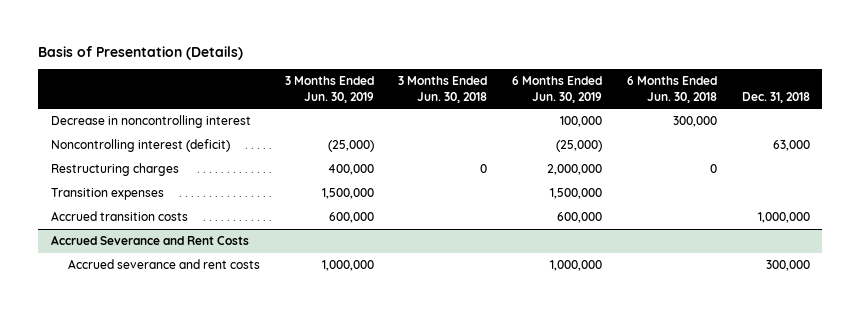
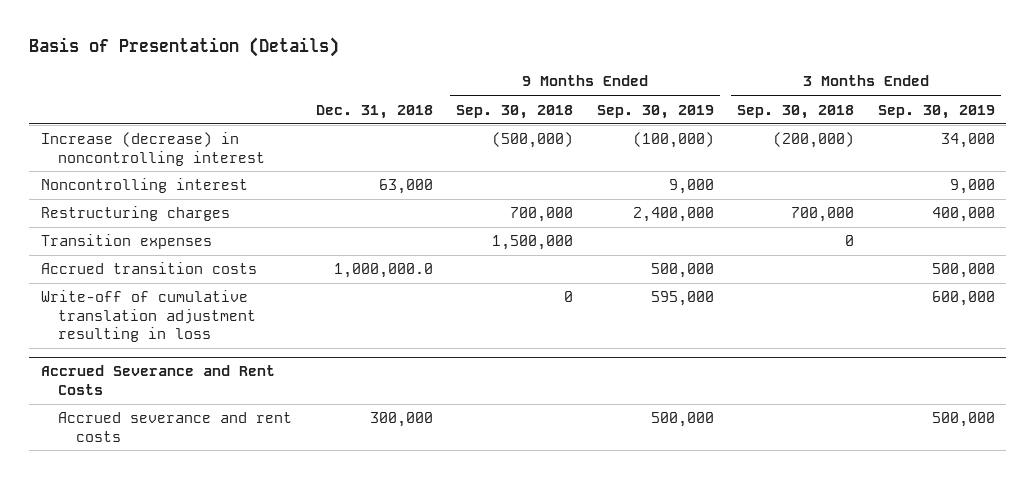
- | 3 Months Ended Jun. 30, 2019 | 3 Months Ended Jun. 30, 2018 | 6 Months Ended Jun. 30, 2019 | 6 Months Ended Jun. 30, 2018 | Dec. 31, 2018
+ | Dec. 31, 2018 | 9 Months Ended Sep. 30, 2018 | 9 Months Ended Sep. 30, 2019 | 3 Months Ended Sep. 30, 2018 | 3 Months Ended Sep. 30, 2019
- Decrease in noncontrolling interest | | | 100,000 | 300,000 |
- Noncontrolling interest (deficit) | (25,000) | | (25,000) | | 63,000
+ Increase (decrease) in noncontrolling interest | | (500,000) | (100,000) | (200,000) | 34,000
+ Noncontrolling interest | 63,000 | | 9,000 | | 9,000
- Accrued transition costs | 600,000 | | 600,000 | | 1,000,000
+ Accrued transition costs | 1,000,000.0 | | 500,000 | | 500,000
+ Write-off of cumulative translation adjustment resulting in loss | | 0 | 595,000 | | 600,000

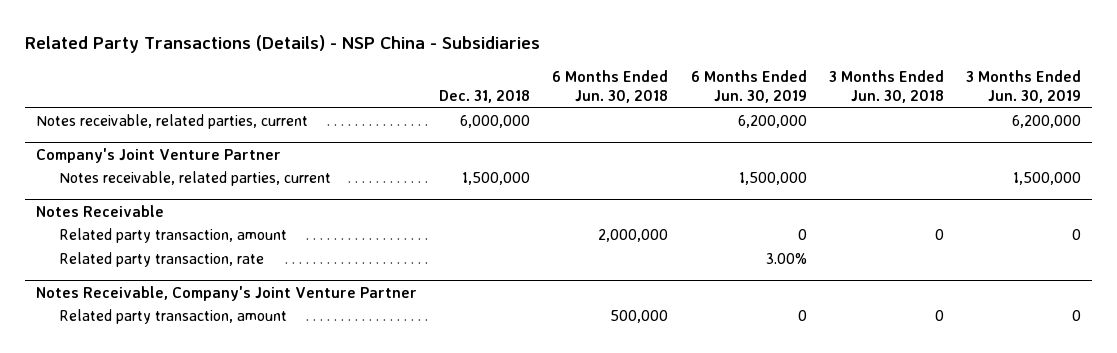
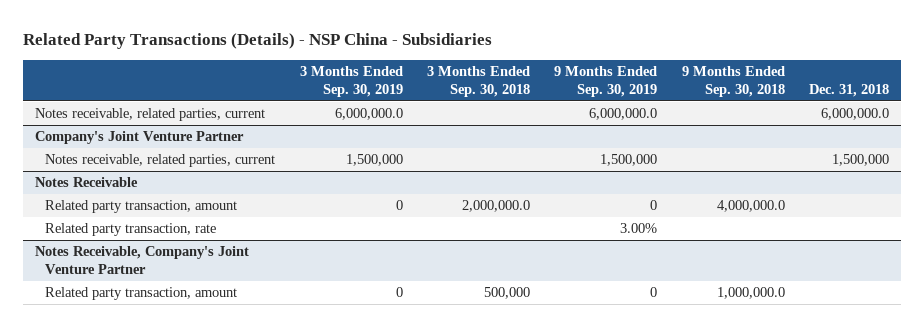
- | Dec. 31, 2018 | 6 Months Ended Jun. 30, 2018 | 6 Months Ended Jun. 30, 2019 | 3 Months Ended Jun. 30, 2018 | 3 Months Ended Jun. 30, 2019
+ | 3 Months Ended Sep. 30, 2019 | 3 Months Ended Sep. 30, 2018 | 9 Months Ended Sep. 30, 2019 | 9 Months Ended Sep. 30, 2018 | Dec. 31, 2018
- Notes receivable, related parties, current | 6,000,000 | | 6,200,000 | | 6,200,000
+ Notes receivable, related parties, current | 6,000,000.0 | | 6,000,000.0 | | 6,000,000.0

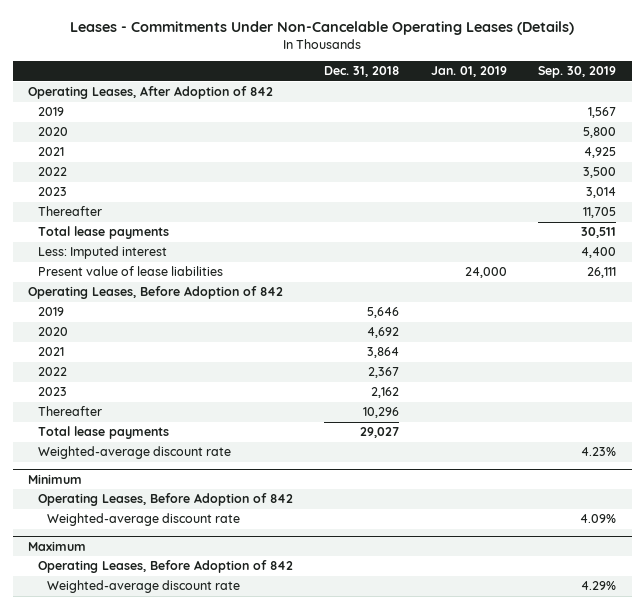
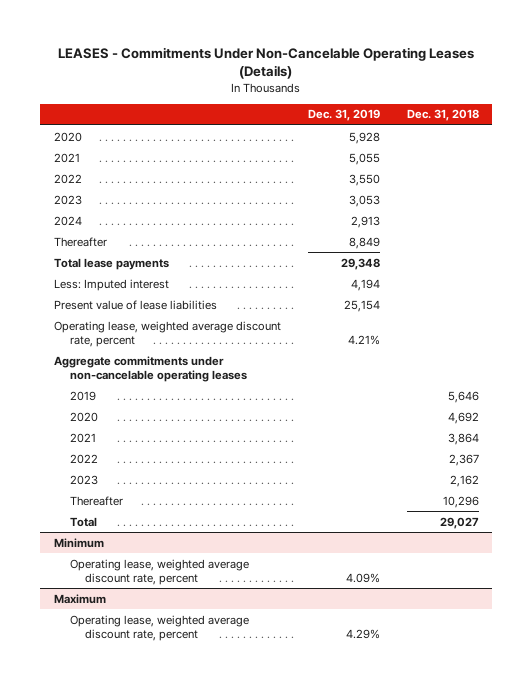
- Leases - Commitments Under Non-Cancelable Operating Leases (Details)
+ LEASES - Commitments Under Non-Cancelable Operating Leases (Details)
- | Dec. 31, 2018 | Jan. 01, 2019 | Sep. 30, 2019
+ | Dec. 31, 2019 | Dec. 31, 2018
- Operating Leases, After Adoption of 842
- 2019 | | | 1,567
+ 2024 | 2,913 |
- Operating Leases, Before Adoption of 842
+ Operating lease, weighted average discount rate, percent | 4.21% |
+ Aggregate commitments under non-cancelable operating leases
- Total lease payments | 29,027 | |
- Weighted-average discount rate | | | 4.23%
+ Total | | 29,027
@ Minimum
- Operating Leases, Before Adoption of 842
- Weighted-average discount rate | | | 4.09%
+ Operating lease, weighted average discount rate, percent | 4.09% |
@ Maximum
- Operating Leases, Before Adoption of 842
- Weighted-average discount rate | | | 4.29%
+ Operating lease, weighted average discount rate, percent | 4.29% |

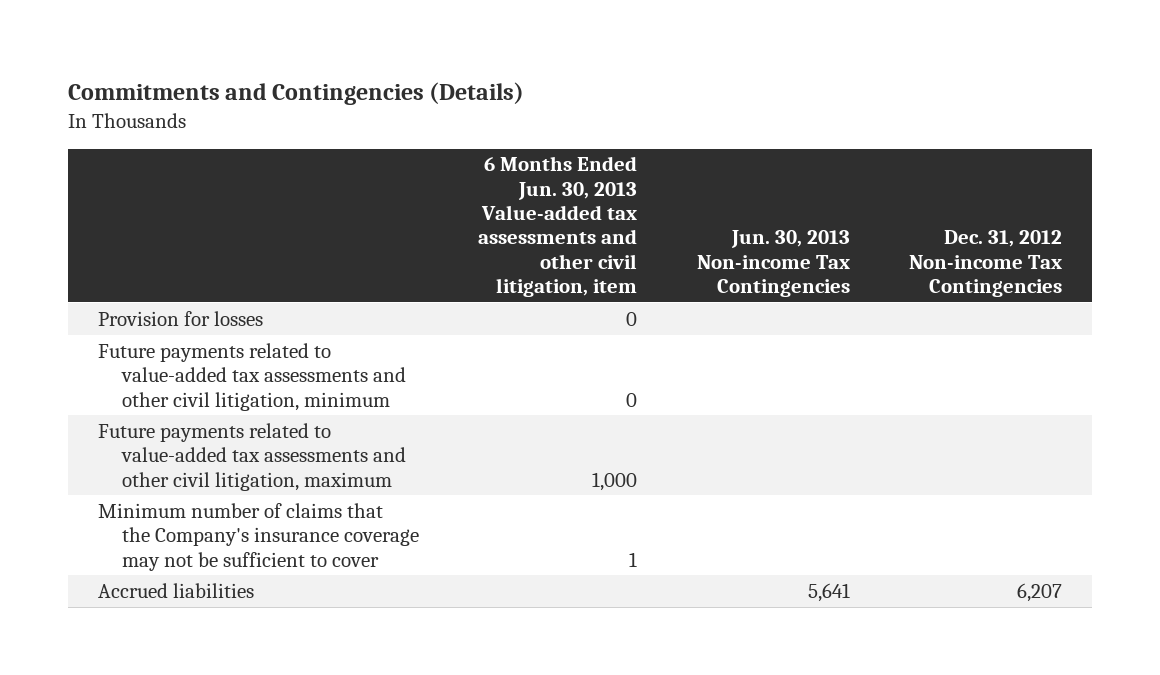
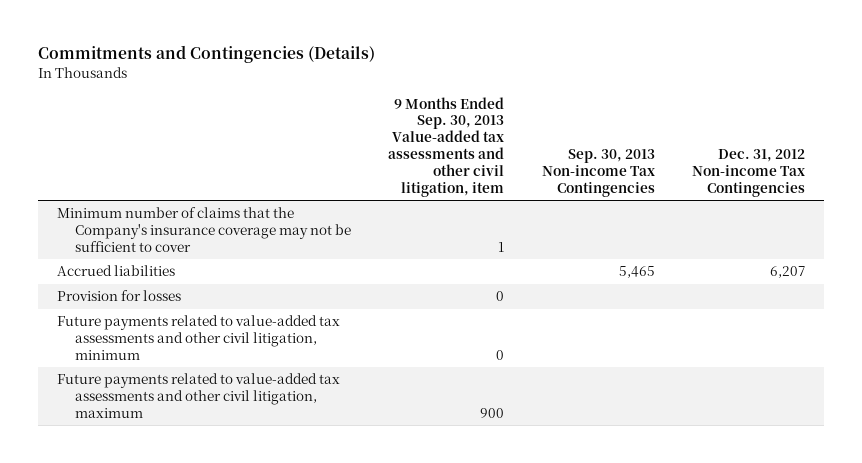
- | 6 Months Ended Jun. 30, 2013 Value-added tax assessments and other civil litigation, item | Jun. 30, 2013 Non-income Tax Contingencies | Dec. 31, 2012 Non-income Tax Contingencies
+ | 9 Months Ended Sep. 30, 2013 Value-added tax assessments and other civil litigation, item | Sep. 30, 2013 Non-income Tax Contingencies | Dec. 31, 2012 Non-income Tax Contingencies
moved up: Minimum number of claims that the Company's insurance coverage may not be sufficient to cover | 1 | |
moved up: Accrued liabilities | | 5,465 | 6,207

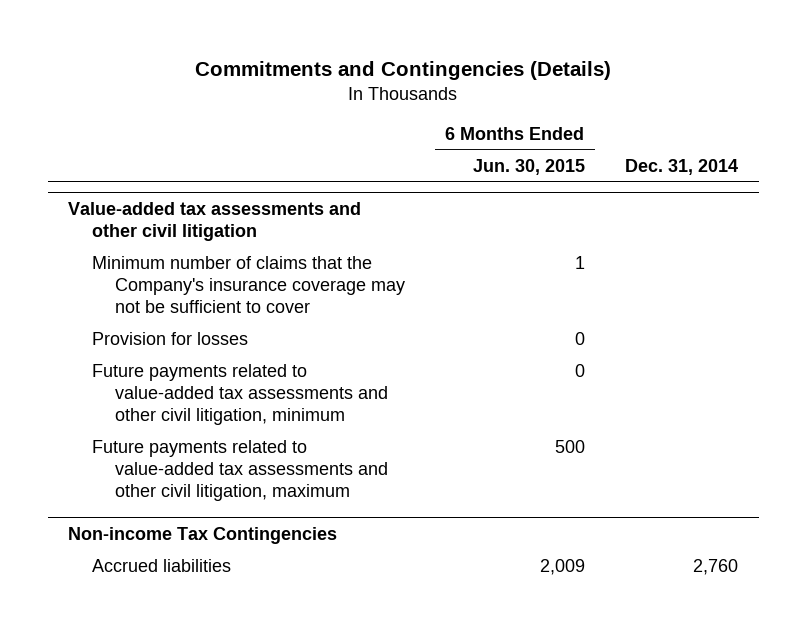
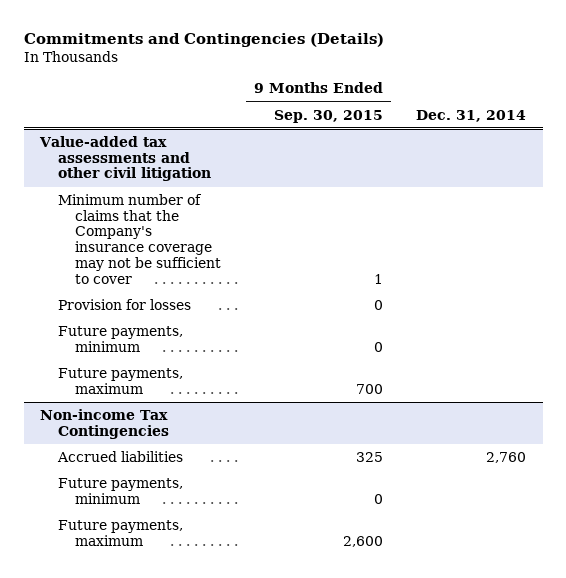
- | 6 Months Ended Jun. 30, 2015 | Dec. 31, 2014
+ | 9 Months Ended Sep. 30, 2015 | Dec. 31, 2014
@ Value-added tax assessments and other civil litigation
- Future payments related to value-added tax assessments and other civil litigation, minimum | 0 |
- Future payments related to value-added tax assessments and other civil litigation, maximum | 500 |
+ Future payments, minimum | 0 |
+ Future payments, maximum | 700 |
@ Non-income Tax Contingencies
+ Future payments, minimum | 0 |
+ Future payments, maximum | 2,600 |

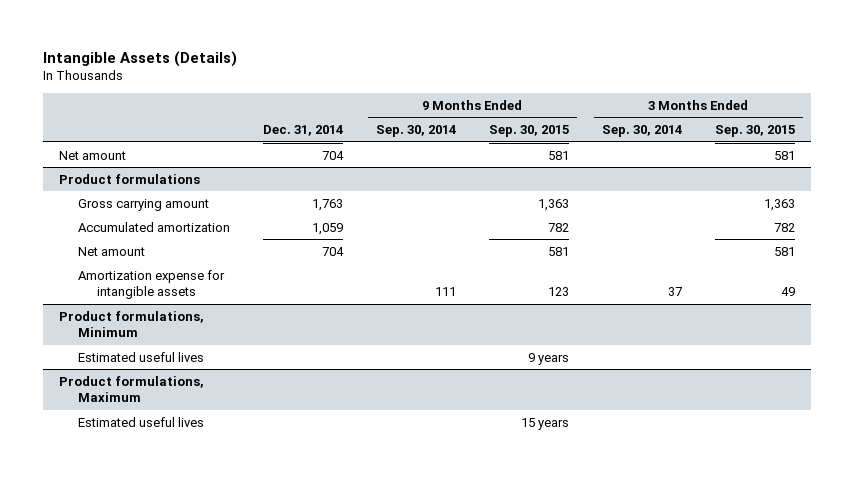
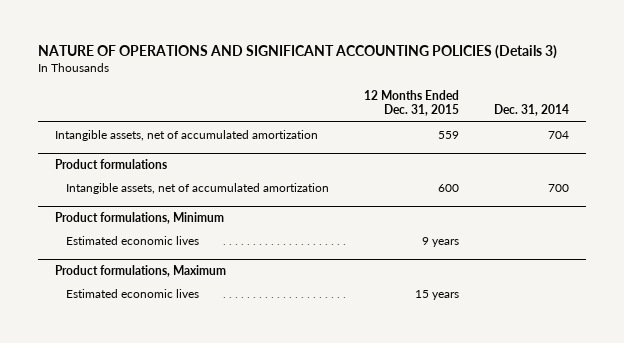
- Intangible Assets (Details)
+ NATURE OF OPERATIONS AND SIGNIFICANT ACCOUNTING POLICIES (Details 3)
- | Dec. 31, 2014 | 9 Months Ended Sep. 30, 2014 | 9 Months Ended Sep. 30, 2015 | 3 Months Ended Sep. 30, 2014 | 3 Months Ended Sep. 30, 2015
+ | 12 Months Ended Dec. 31, 2015 | Dec. 31, 2014
- Net amount | 704 | | 581 | | 581
+ Intangible assets, net of accumulated amortization | 559 | 704
@ Product formulations
- Gross carrying amount | 1,763 | | 1,363 | | 1,363
- Accumulated amortization | 1,059 | | 782 | | 782
- Net amount | 704 | | 581 | | 581
- Amortization expense for intangible assets | | 111 | 123 | 37 | 49
+ Intangible assets, net of accumulated amortization | 600 | 700
@ Product formulations, Minimum
- Estimated useful lives | | | 9 years | |
+ Estimated economic lives | 9 years |
@ Product formulations, Maximum
- Estimated useful lives | | | 15 years | |
+ Estimated economic lives | 15 years |

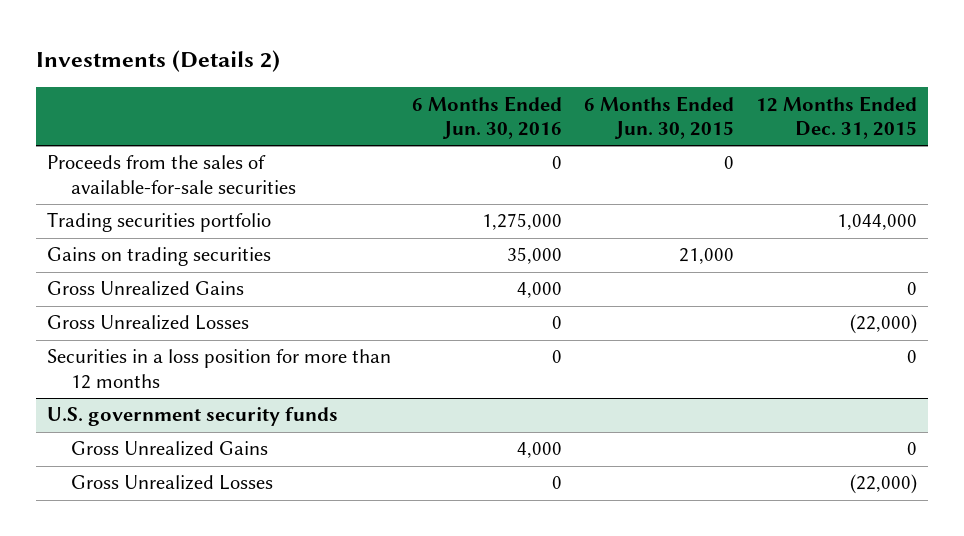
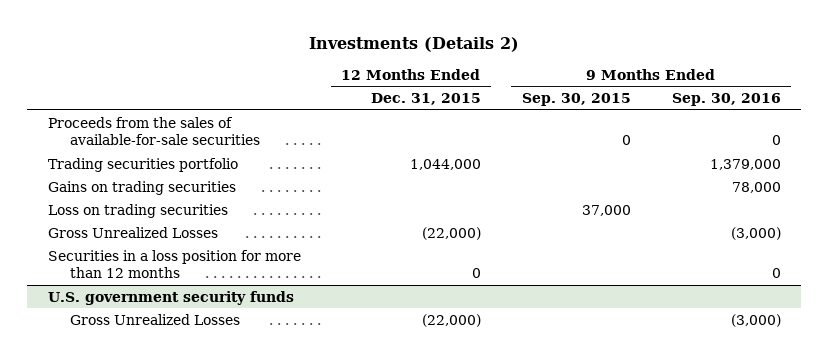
- | 6 Months Ended Jun. 30, 2016 | 6 Months Ended Jun. 30, 2015 | 12 Months Ended Dec. 31, 2015
+ | 12 Months Ended Dec. 31, 2015 | 9 Months Ended Sep. 30, 2015 | 9 Months Ended Sep. 30, 2016
- Gross Unrealized Gains | 4,000 | | 0
+ Loss on trading securities | | 37,000 |
@ U.S. government security funds
- Gross Unrealized Gains | 4,000 | | 0

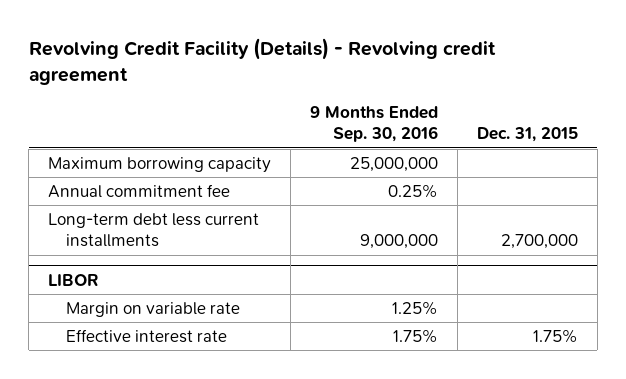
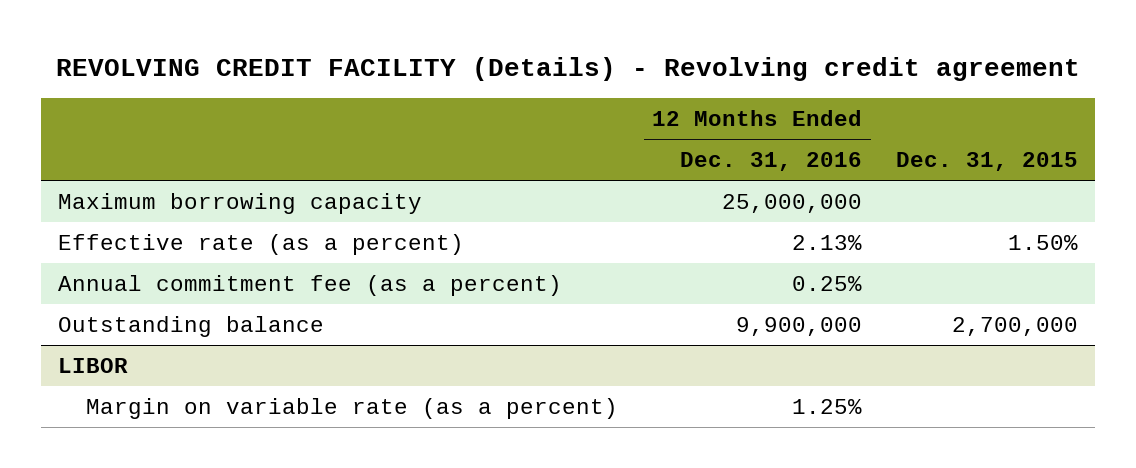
- Revolving Credit Facility (Details) - Revolving credit agreement
+ REVOLVING CREDIT FACILITY (Details) - Revolving credit agreement
- | 9 Months Ended Sep. 30, 2016 | Dec. 31, 2015
+ | 12 Months Ended Dec. 31, 2016 | Dec. 31, 2015
- Annual commitment fee | 0.25% |
- Long-term debt less current installments | 9,000,000 | 2,700,000
+ Effective rate (as a percent) | 2.13% | 1.50%
+ Annual commitment fee (as a percent) | 0.25% |
+ Outstanding balance | 9,900,000 | 2,700,000
@ LIBOR
- Margin on variable rate | 1.25% |
- Effective interest rate | 1.75% | 1.75%
+ Margin on variable rate (as a percent) | 1.25% |

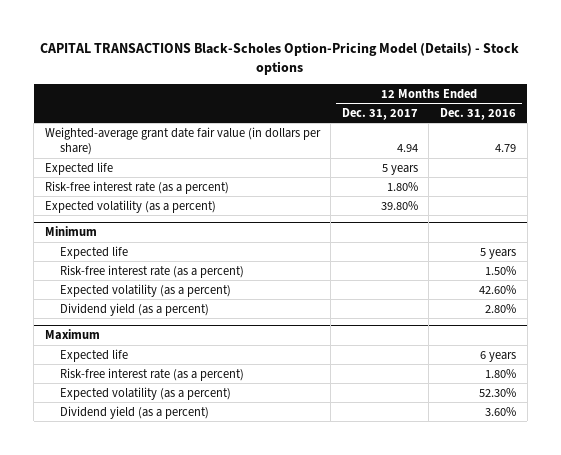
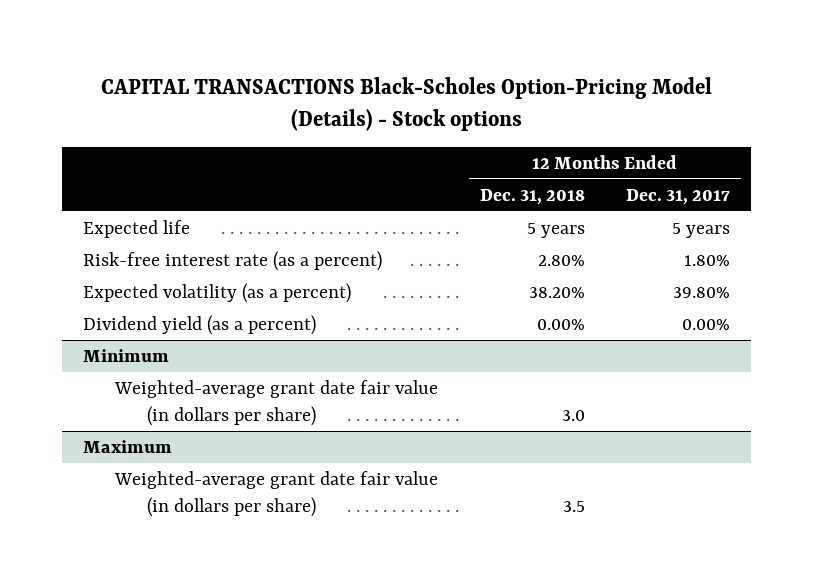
- | 12 Months Ended Dec. 31, 2017 | 12 Months Ended Dec. 31, 2016
+ | 12 Months Ended Dec. 31, 2018 | 12 Months Ended Dec. 31, 2017
- Weighted-average grant date fair value (in dollars per share) | 4.94 | 4.79
+ Dividend yield (as a percent) | 0.00% | 0.00%
@ Minimum
- Expected life | | 5 years
- Risk-free interest rate (as a percent) | | 1.50%
- Expected volatility (as a percent) | | 42.60%
- Dividend yield (as a percent) | | 2.80%
+ Weighted-average grant date fair value (in dollars per share) | 3.0 |
@ Maximum
- Expected life | | 6 years
- Risk-free interest rate (as a percent) | | 1.80%
- Expected volatility (as a percent) | | 52.30%
- Dividend yield (as a percent) | | 3.60%
+ Weighted-average grant date fair value (in dollars per share) | 3.5 |

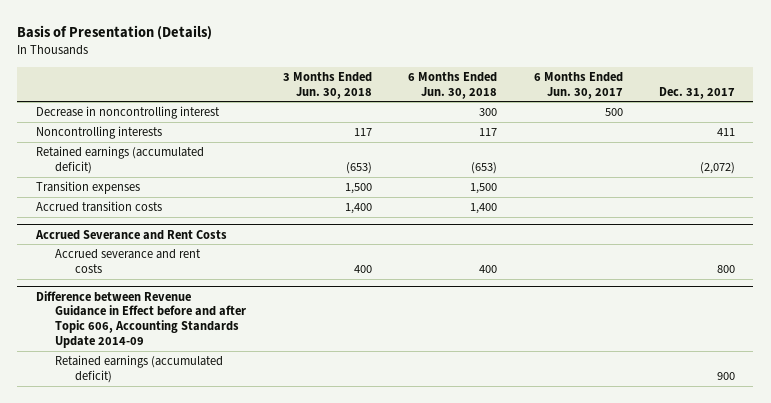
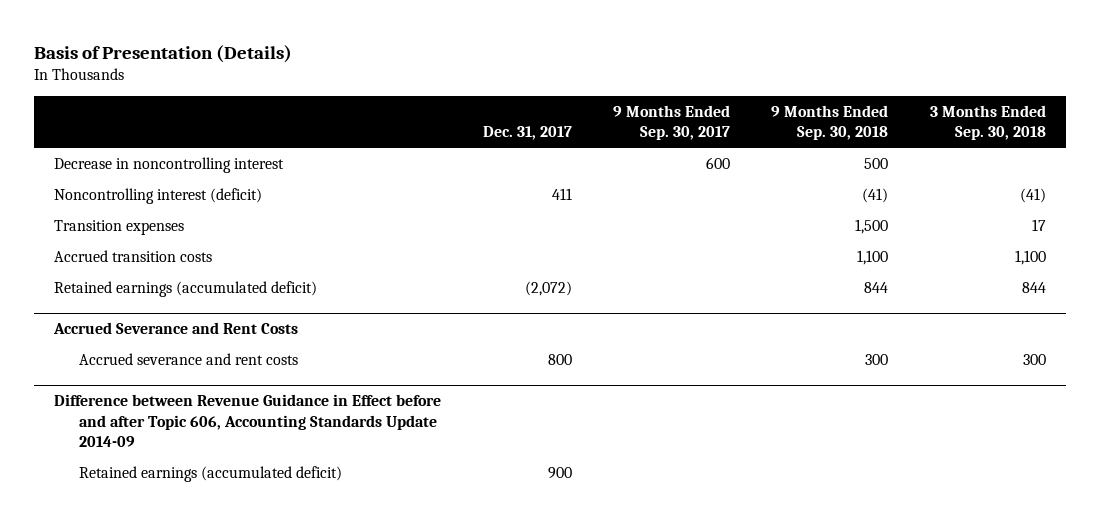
- | 3 Months Ended Jun. 30, 2018 | 6 Months Ended Jun. 30, 2018 | 6 Months Ended Jun. 30, 2017 | Dec. 31, 2017
+ | Dec. 31, 2017 | 9 Months Ended Sep. 30, 2017 | 9 Months Ended Sep. 30, 2018 | 3 Months Ended Sep. 30, 2018
- Noncontrolling interests | 117 | 117 | | 411
+ Noncontrolling interest (deficit) | 411 | | (41) | (41)
moved down: Retained earnings (accumulated deficit) | (2,072) | | 844 | 844

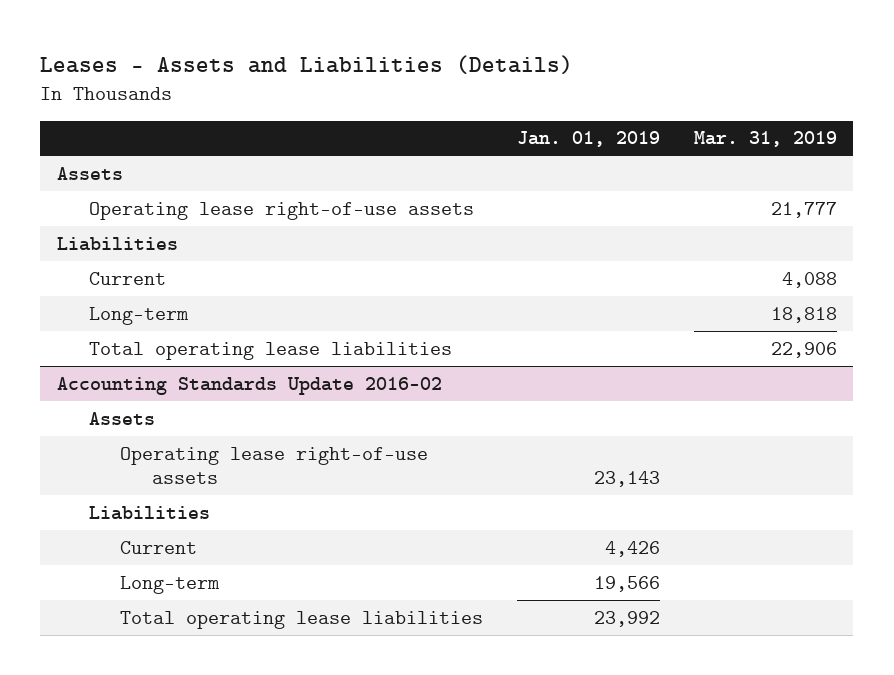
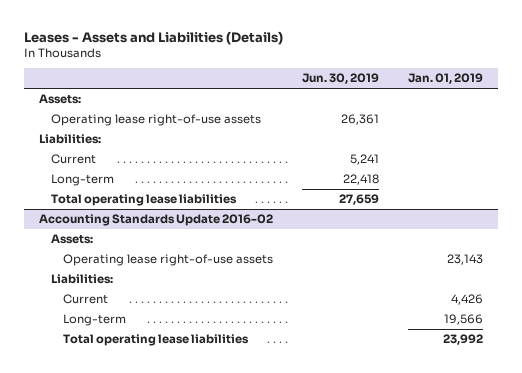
- | Jan. 01, 2019 | Mar. 31, 2019
+ | Jun. 30, 2019 | Jan. 01, 2019
- Assets
+ Assets:
- Liabilities
+ Liabilities:
@ Accounting Standards Update 2016-02
- Assets
+ Assets:
- Liabilities
+ Liabilities:

